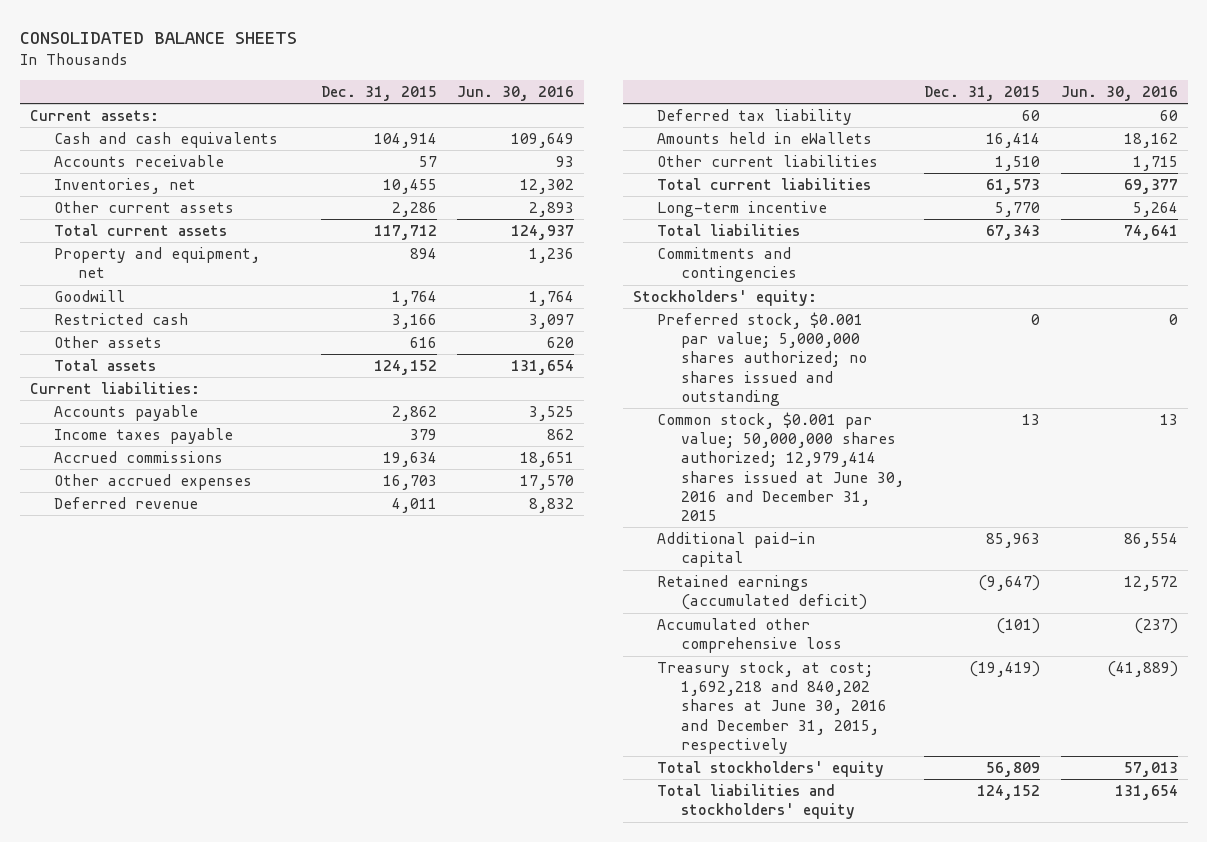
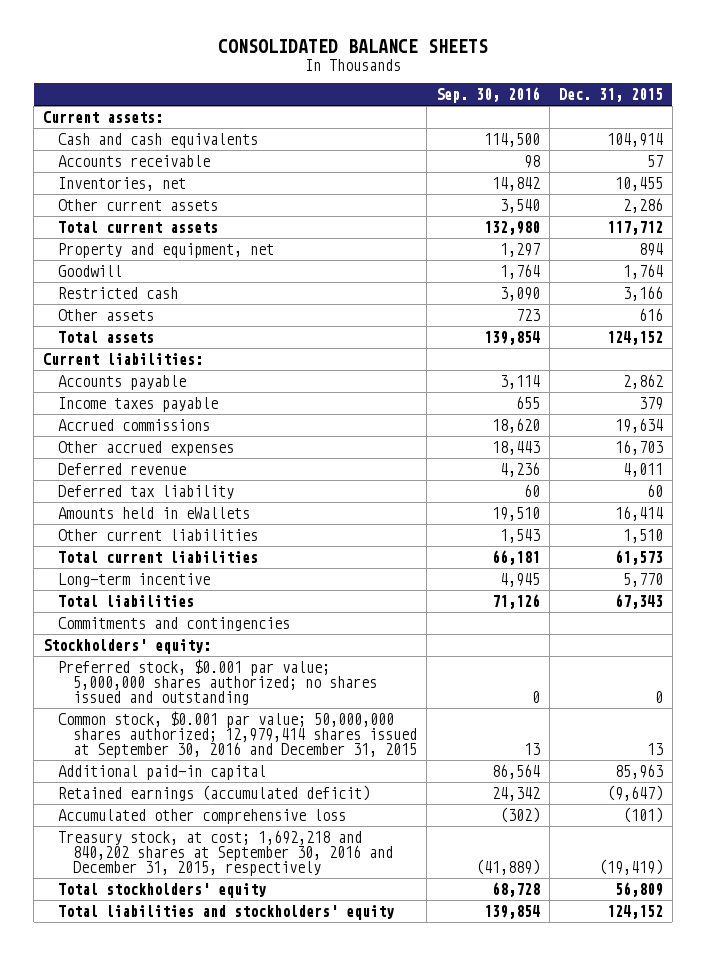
- | Dec. 31, 2015 | Jun. 30, 2016
+ | Sep. 30, 2016 | Dec. 31, 2015
- Common stock, $0.001 par value; 50,000,000 shares authorized; 12,979,414 shares issued at June 30, 2016 and December 31, 2015 | 13 | 13
+ Common stock, $0.001 par value; 50,000,000 shares authorized; 12,979,414 shares issued at September 30, 2016 and December 31, 2015 | 13 | 13
- Treasury stock, at cost; 1,692,218 and 840,202 shares at June 30, 2016 and December 31, 2015, respectively | (19,419) | (41,889)
+ Treasury stock, at cost; 1,692,218 and 840,202 shares at September 30, 2016 and December 31, 2015, respectively | (41,889) | (19,419)

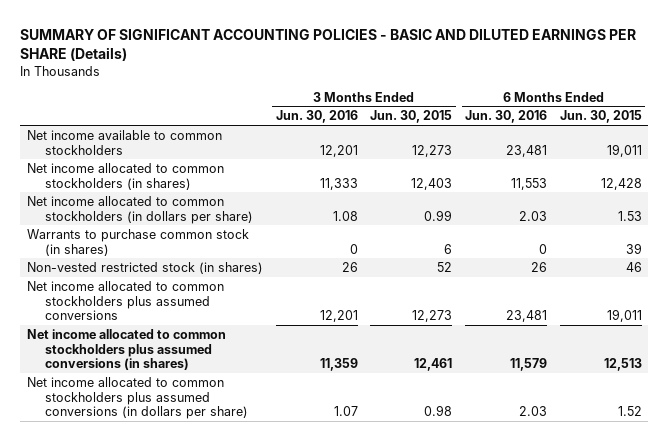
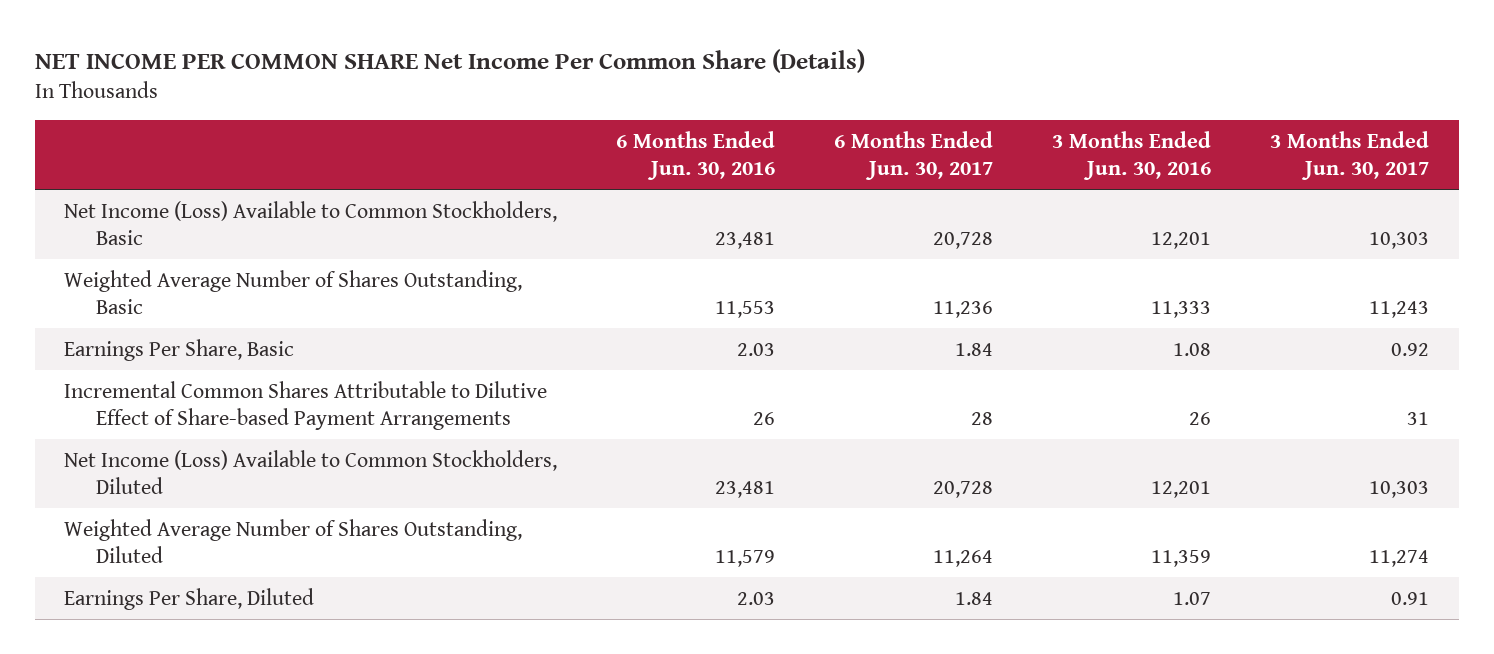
- SUMMARY OF SIGNIFICANT ACCOUNTING POLICIES - BASIC AND DILUTED EARNINGS PER SHARE (Details)
+ NET INCOME PER COMMON SHARE Net Income Per Common Share (Details)
- | 3 Months Ended Jun. 30, 2016 | 3 Months Ended Jun. 30, 2015 | 6 Months Ended Jun. 30, 2016 | 6 Months Ended Jun. 30, 2015
+ | 6 Months Ended Jun. 30, 2016 | 6 Months Ended Jun. 30, 2017 | 3 Months Ended Jun. 30, 2016 | 3 Months Ended Jun. 30, 2017
- Net income available to common stockholders | 12,201 | 12,273 | 23,481 | 19,011
- Net income allocated to common stockholders (in shares) | 11,333 | 12,403 | 11,553 | 12,428
- Net income allocated to common stockholders (in dollars per share) | 1.08 | 0.99 | 2.03 | 1.53
- Warrants to purchase common stock (in shares) | 0 | 6 | 0 | 39
- Non-vested restricted stock (in shares) | 26 | 52 | 26 | 46
- Net income allocated to common stockholders plus assumed conversions | 12,201 | 12,273 | 23,481 | 19,011
- Net income allocated to common stockholders plus assumed conversions (in shares) | 11,359 | 12,461 | 11,579 | 12,513
- Net income allocated to common stockholders plus assumed conversions (in dollars per share) | 1.07 | 0.98 | 2.03 | 1.52
+ Net Income (Loss) Available to Common Stockholders, Basic | 23,481 | 20,728 | 12,201 | 10,303
+ Weighted Average Number of Shares Outstanding, Basic | 11,553 | 11,236 | 11,333 | 11,243
+ Earnings Per Share, Basic | 2.03 | 1.84 | 1.08 | 0.92
+ Incremental Common Shares Attributable to Dilutive Effect of Share-based Payment Arrangements | 26 | 28 | 26 | 31
+ Net Income (Loss) Available to Common Stockholders, Diluted | 23,481 | 20,728 | 12,201 | 10,303
+ Weighted Average Number of Shares Outstanding, Diluted | 11,579 | 11,264 | 11,359 | 11,274
+ Earnings Per Share, Diluted | 2.03 | 1.84 | 1.07 | 0.91

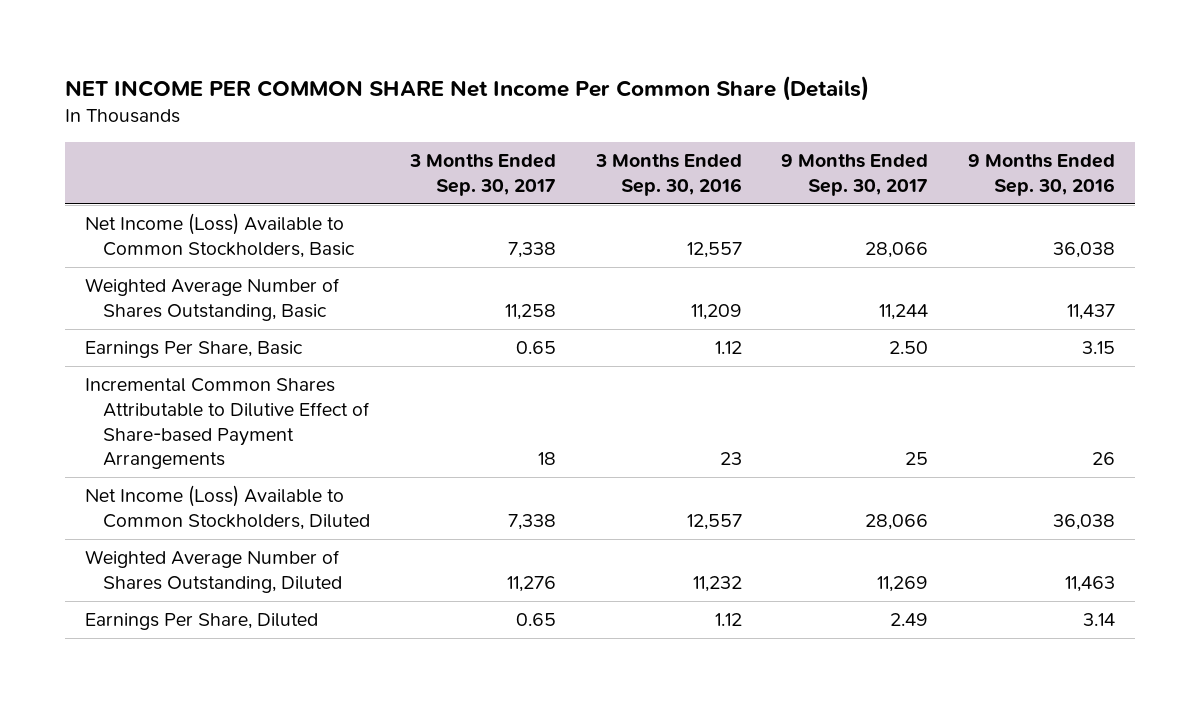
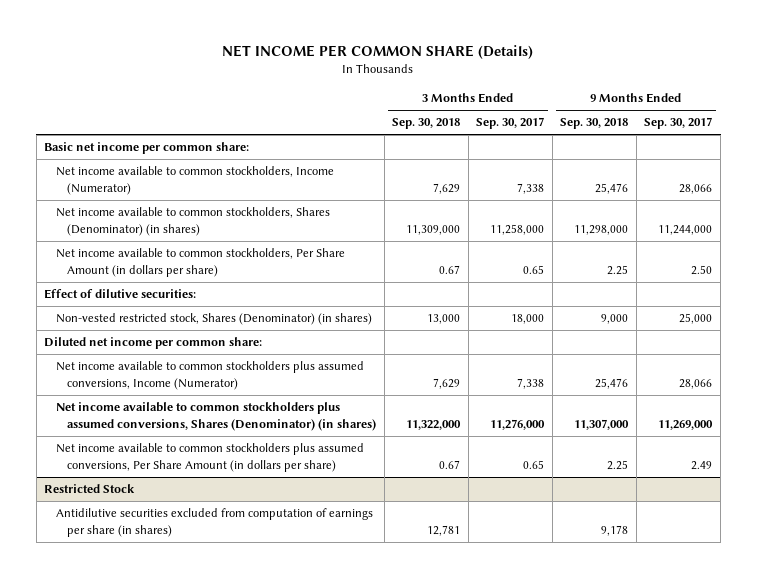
- NET INCOME PER COMMON SHARE Net Income Per Common Share (Details)
+ NET INCOME PER COMMON SHARE (Details)
- | 3 Months Ended Sep. 30, 2017 | 3 Months Ended Sep. 30, 2016 | 9 Months Ended Sep. 30, 2017 | 9 Months Ended Sep. 30, 2016
+ | 3 Months Ended Sep. 30, 2018 | 3 Months Ended Sep. 30, 2017 | 9 Months Ended Sep. 30, 2018 | 9 Months Ended Sep. 30, 2017
- Net Income (Loss) Available to Common Stockholders, Basic | 7,338 | 12,557 | 28,066 | 36,038
- Weighted Average Number of Shares Outstanding, Basic | 11,258 | 11,209 | 11,244 | 11,437
- Earnings Per Share, Basic | 0.65 | 1.12 | 2.50 | 3.15
- Incremental Common Shares Attributable to Dilutive Effect of Share-based Payment Arrangements | 18 | 23 | 25 | 26
- Net Income (Loss) Available to Common Stockholders, Diluted | 7,338 | 12,557 | 28,066 | 36,038
- Weighted Average Number of Shares Outstanding, Diluted | 11,276 | 11,232 | 11,269 | 11,463
- Earnings Per Share, Diluted | 0.65 | 1.12 | 2.49 | 3.14
+ Basic net income per common share:
+ Net income available to common stockholders, Income (Numerator) | 7,629 | 7,338 | 25,476 | 28,066
+ Net income available to common stockholders, Shares (Denominator) (in shares) | 11,309,000 | 11,258,000 | 11,298,000 | 11,244,000
+ Net income available to common stockholders, Per Share Amount (in dollars per share) | 0.67 | 0.65 | 2.25 | 2.50
+ Effect of dilutive securities:
+ Non-vested restricted stock, Shares (Denominator) (in shares) | 13,000 | 18,000 | 9,000 | 25,000
+ Diluted net income per common share:
+ Net income available to common stockholders plus assumed conversions, Income (Numerator) | 7,629 | 7,338 | 25,476 | 28,066
+ Net income available to common stockholders plus assumed conversions, Shares (Denominator) (in shares) | 11,322,000 | 11,276,000 | 11,307,000 | 11,269,000
+ Net income available to common stockholders plus assumed conversions, Per Share Amount (in dollars per share) | 0.67 | 0.65 | 2.25 | 2.49
+ Restricted Stock
+ Antidilutive securities excluded from computation of earnings per share (in shares) | 12,781 | | 9,178 |

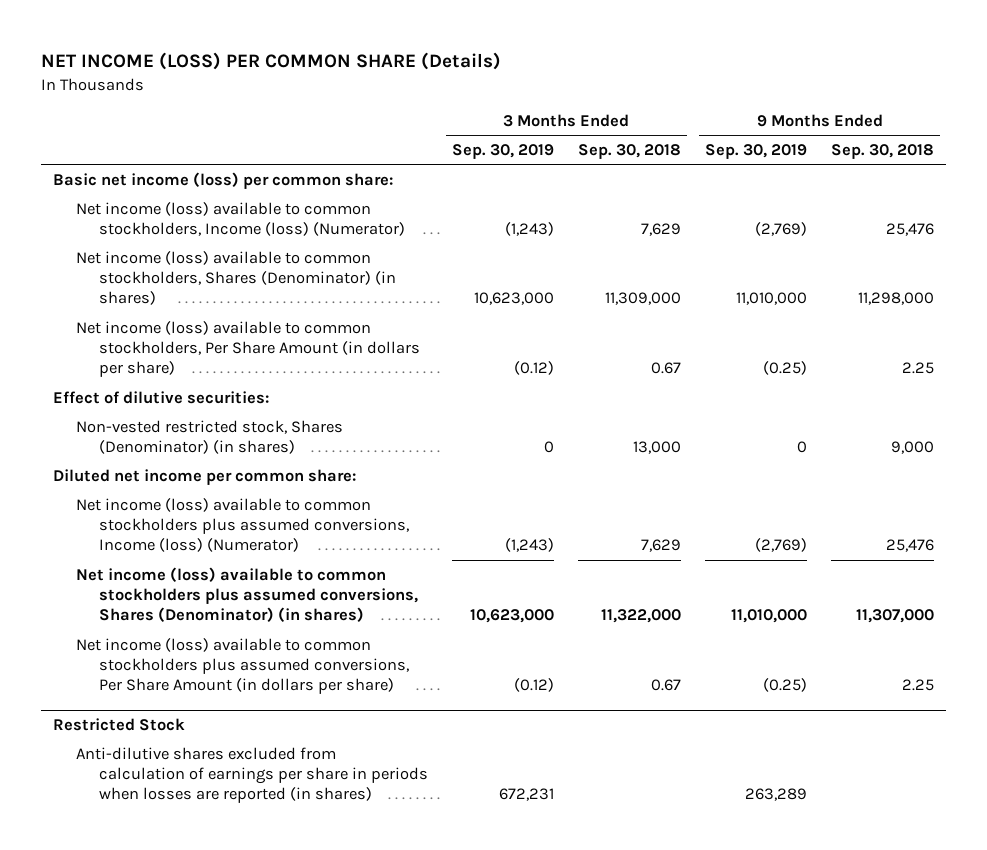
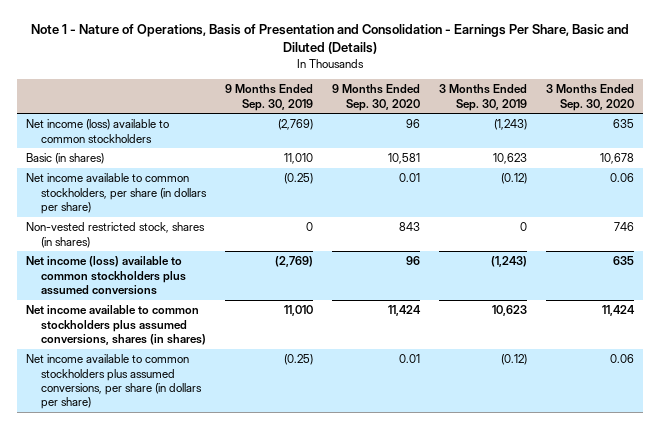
- NET INCOME (LOSS) PER COMMON SHARE (Details)
+ Note 1 - Nature of Operations, Basis of Presentation and Consolidation - Earnings Per Share, Basic and Diluted (Details)
- | 3 Months Ended Sep. 30, 2019 | 3 Months Ended Sep. 30, 2018 | 9 Months Ended Sep. 30, 2019 | 9 Months Ended Sep. 30, 2018
+ | 9 Months Ended Sep. 30, 2019 | 9 Months Ended Sep. 30, 2020 | 3 Months Ended Sep. 30, 2019 | 3 Months Ended Sep. 30, 2020
- Basic net income (loss) per common share:
- Net income (loss) available to common stockholders, Income (loss) (Numerator) | (1,243) | 7,629 | (2,769) | 25,476
- Net income (loss) available to common stockholders, Shares (Denominator) (in shares) | 10,623,000 | 11,309,000 | 11,010,000 | 11,298,000
- Net income (loss) available to common stockholders, Per Share Amount (in dollars per share) | (0.12) | 0.67 | (0.25) | 2.25
- Effect of dilutive securities:
- Non-vested restricted stock, Shares (Denominator) (in shares) | 0 | 13,000 | 0 | 9,000
- Diluted net income per common share:
- Net income (loss) available to common stockholders plus assumed conversions, Income (loss) (Numerator) | (1,243) | 7,629 | (2,769) | 25,476
- Net income (loss) available to common stockholders plus assumed conversions, Shares (Denominator) (in shares) | 10,623,000 | 11,322,000 | 11,010,000 | 11,307,000
- Net income (loss) available to common stockholders plus assumed conversions, Per Share Amount (in dollars per share) | (0.12) | 0.67 | (0.25) | 2.25
- Restricted Stock
- Anti-dilutive shares excluded from calculation of earnings per share in periods when losses are reported (in shares) | 672,231 | | 263,289 |
+ Net income (loss) available to common stockholders | (2,769) | 96 | (1,243) | 635
+ Basic (in shares) | 11,010 | 10,581 | 10,623 | 10,678
+ Net income available to common stockholders, per share (in dollars per share) | (0.25) | 0.01 | (0.12) | 0.06
+ Non-vested restricted stock, shares (in shares) | 0 | 843 | 0 | 746
+ Net income (loss) available to common stockholders plus assumed conversions | (2,769) | 96 | (1,243) | 635
+ Net income available to common stockholders plus assumed conversions, shares (in shares) | 11,010 | 11,424 | 10,623 | 11,424
+ Net income available to common stockholders plus assumed conversions, per share (in dollars per share) | (0.25) | 0.01 | (0.12) | 0.06

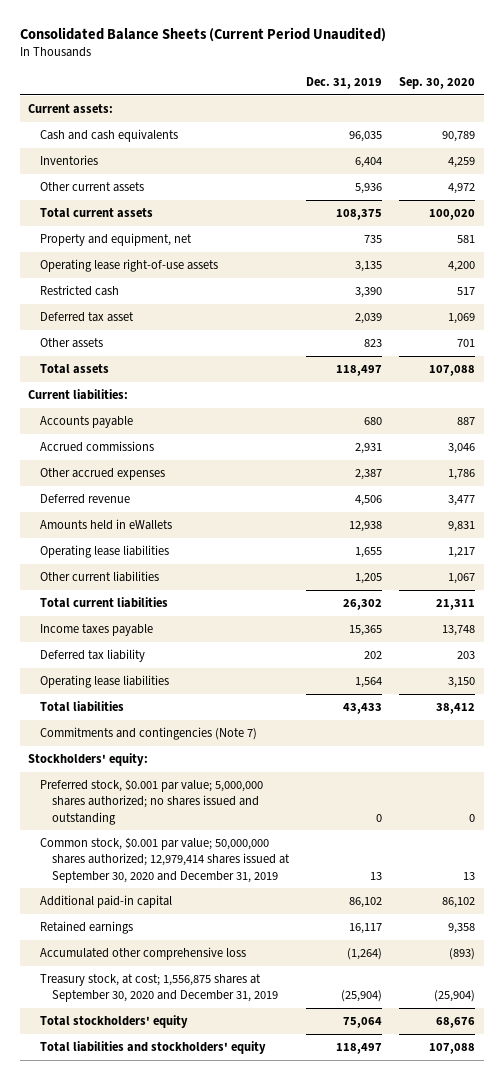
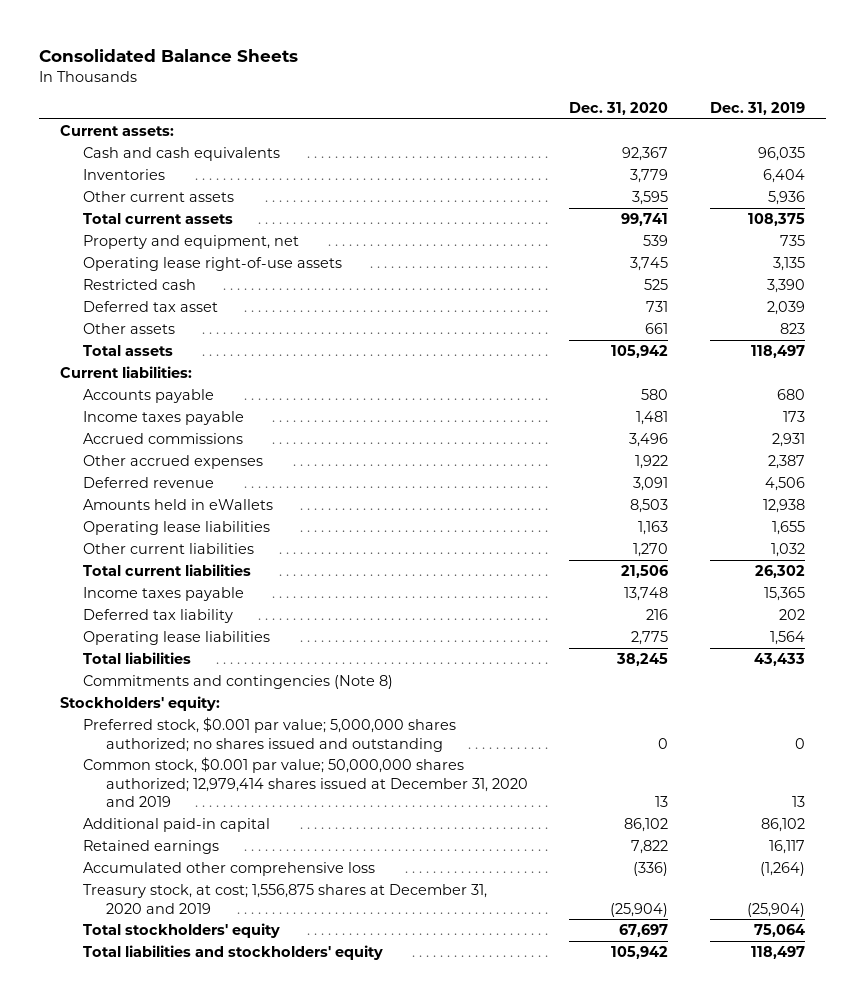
- Consolidated Balance Sheets (Current Period Unaudited)
+ Consolidated Balance Sheets
- | Dec. 31, 2019 | Sep. 30, 2020
+ | Dec. 31, 2020 | Dec. 31, 2019
+ Income taxes payable | 1,481 | 173
- Other current liabilities | 1,205 | 1,067
+ Other current liabilities | 1,270 | 1,032
- Commitments and contingencies (Note 7)
+ Commitments and contingencies (Note 8)
- Common stock, $0.001 par value; 50,000,000 shares authorized; 12,979,414 shares issued at September 30, 2020 and December 31, 2019 | 13 | 13
+ Common stock, $0.001 par value; 50,000,000 shares authorized; 12,979,414 shares issued at December 31, 2020 and 2019 | 13 | 13
- Treasury stock, at cost; 1,556,875 shares at September 30, 2020 and December 31, 2019 | (25,904) | (25,904)
+ Treasury stock, at cost; 1,556,875 shares at December 31, 2020 and 2019 | (25,904) | (25,904)

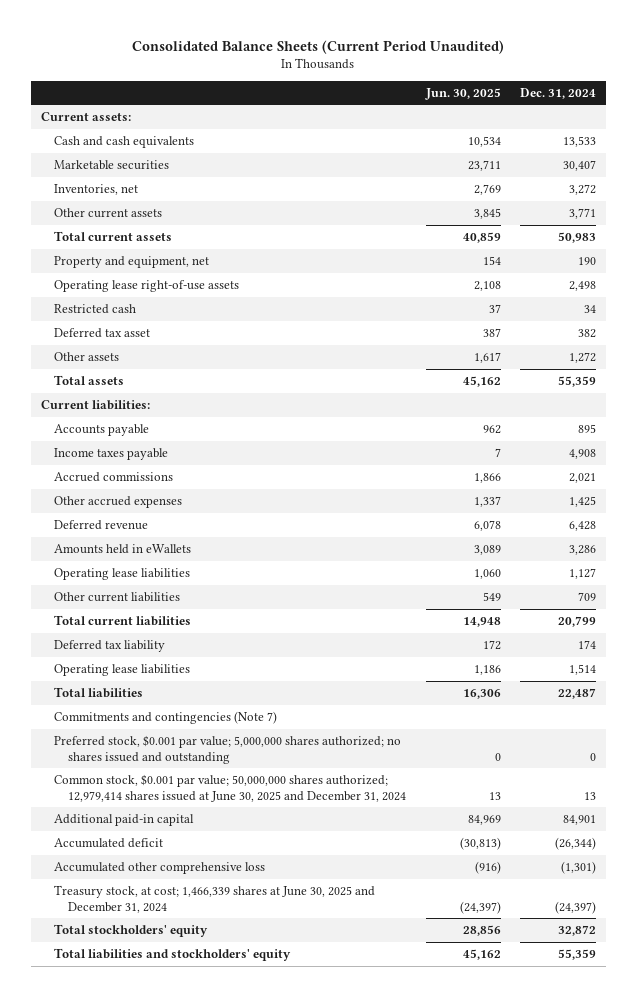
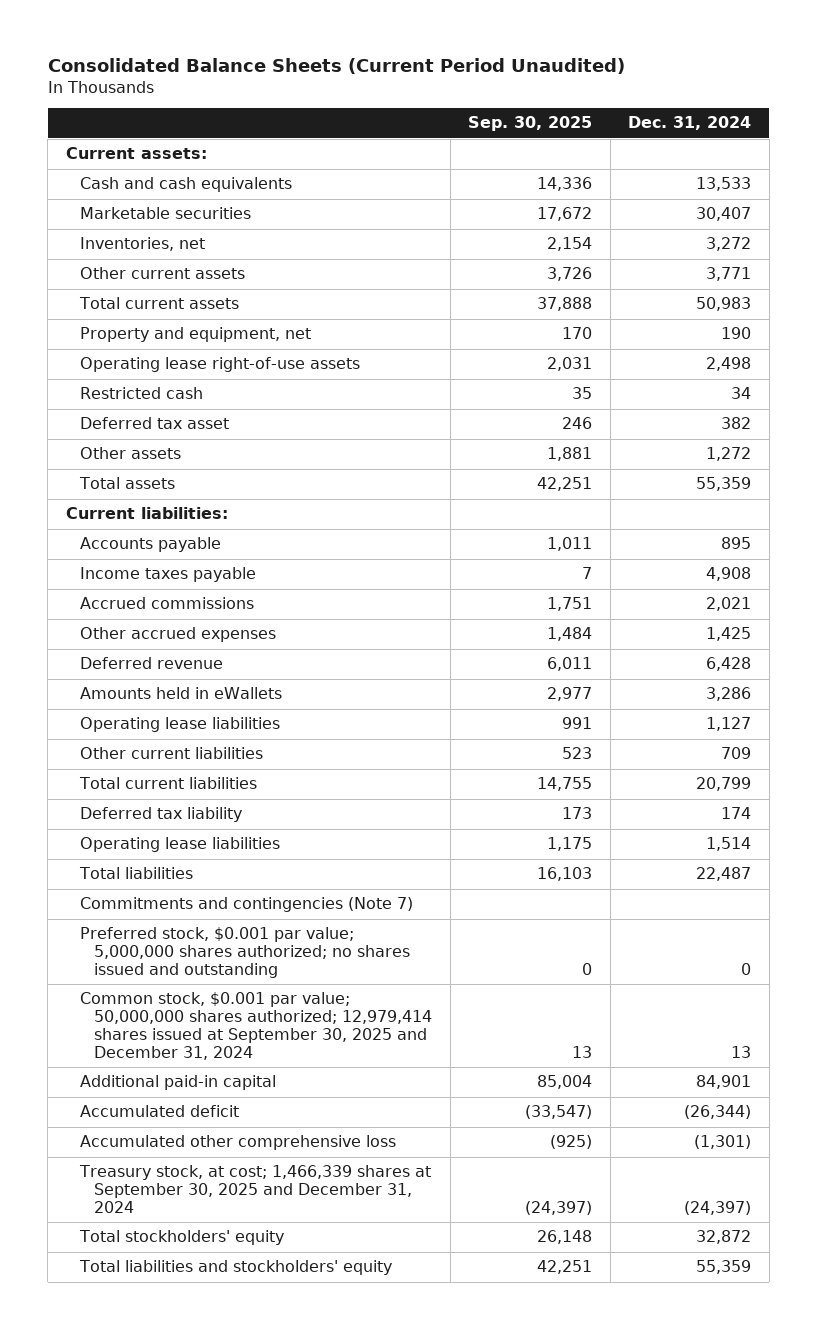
- | Jun. 30, 2025 | Dec. 31, 2024
+ | Sep. 30, 2025 | Dec. 31, 2024
- Common stock, $0.001 par value; 50,000,000 shares authorized; 12,979,414 shares issued at June 30, 2025 and December 31, 2024 | 13 | 13
+ Common stock, $0.001 par value; 50,000,000 shares authorized; 12,979,414 shares issued at September 30, 2025 and December 31, 2024 | 13 | 13
- Treasury stock, at cost; 1,466,339 shares at June 30, 2025 and December 31, 2024 | (24,397) | (24,397)
+ Treasury stock, at cost; 1,466,339 shares at September 30, 2025 and December 31, 2024 | (24,397) | (24,397)

